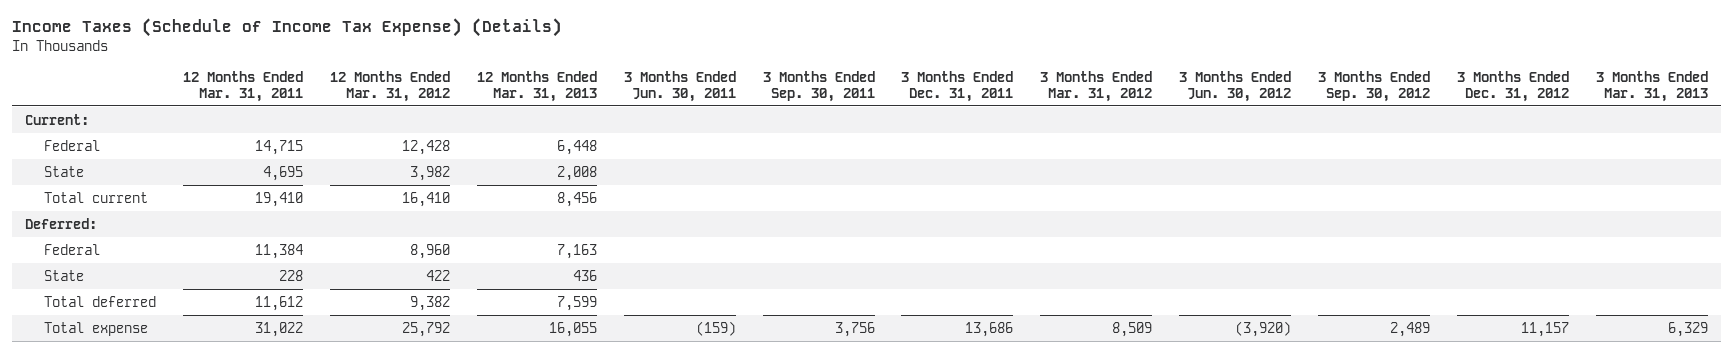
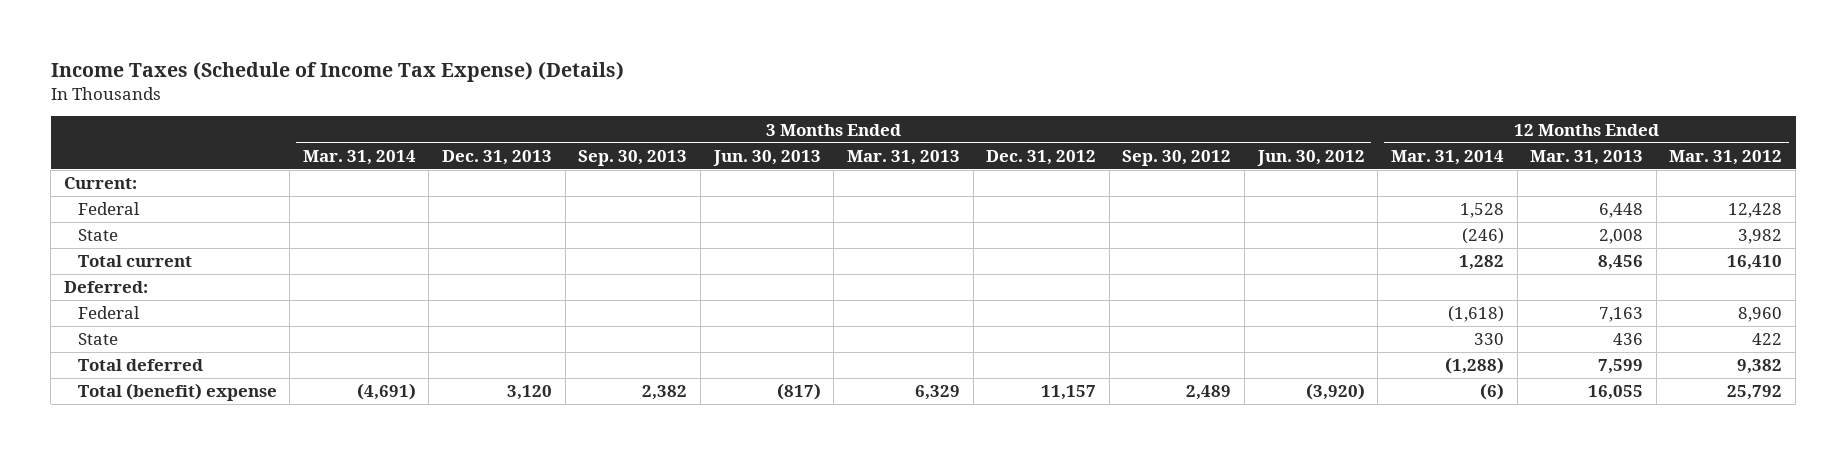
- | 12 Months Ended Mar. 31, 2011 | 12 Months Ended Mar. 31, 2012 | 12 Months Ended Mar. 31, 2013 | 3 Months Ended Jun. 30, 2011 | 3 Months Ended Sep. 30, 2011 | 3 Months Ended Dec. 31, 2011 | 3 Months Ended Mar. 31, 2012 | 3 Months Ended Jun. 30, 2012 | 3 Months Ended Sep. 30, 2012 | 3 Months Ended Dec. 31, 2012 | 3 Months Ended Mar. 31, 2013
+ | 3 Months Ended Mar. 31, 2014 | 3 Months Ended Dec. 31, 2013 | 3 Months Ended Sep. 30, 2013 | 3 Months Ended Jun. 30, 2013 | 3 Months Ended Mar. 31, 2013 | 3 Months Ended Dec. 31, 2012 | 3 Months Ended Sep. 30, 2012 | 3 Months Ended Jun. 30, 2012 | 12 Months Ended Mar. 31, 2014 | 12 Months Ended Mar. 31, 2013 | 12 Months Ended Mar. 31, 2012
- Total expense | 31,022 | 25,792 | 16,055 | (159) | 3,756 | 13,686 | 8,509 | (3,920) | 2,489 | 11,157 | 6,329
+ Total (benefit) expense | (4,691) | 3,120 | 2,382 | (817) | 6,329 | 11,157 | 2,489 | (3,920) | (6) | 16,055 | 25,792

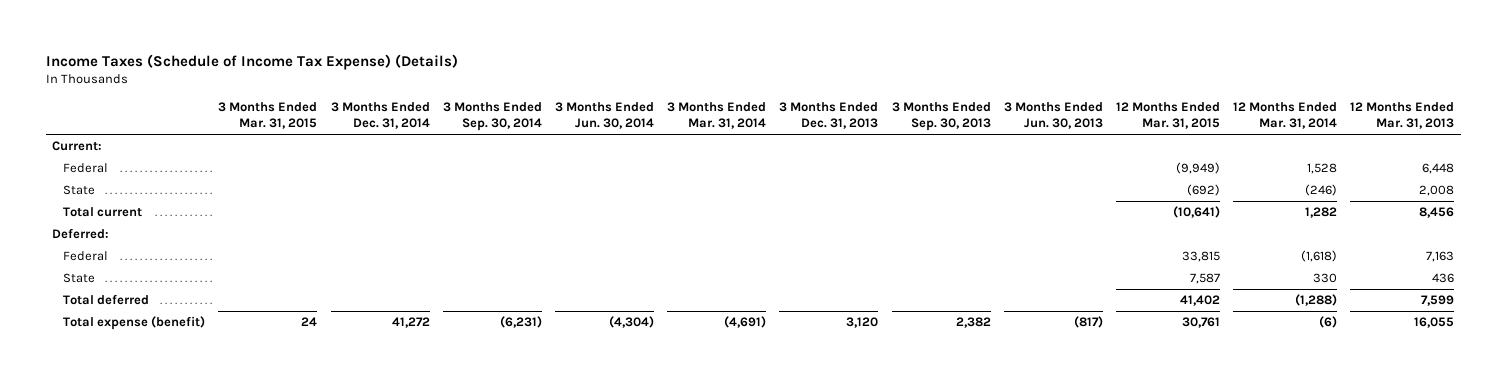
- | 3 Months Ended Mar. 31, 2014 | 3 Months Ended Dec. 31, 2013 | 3 Months Ended Sep. 30, 2013 | 3 Months Ended Jun. 30, 2013 | 3 Months Ended Mar. 31, 2013 | 3 Months Ended Dec. 31, 2012 | 3 Months Ended Sep. 30, 2012 | 3 Months Ended Jun. 30, 2012 | 12 Months Ended Mar. 31, 2014 | 12 Months Ended Mar. 31, 2013 | 12 Months Ended Mar. 31, 2012
+ | 3 Months Ended Mar. 31, 2015 | 3 Months Ended Dec. 31, 2014 | 3 Months Ended Sep. 30, 2014 | 3 Months Ended Jun. 30, 2014 | 3 Months Ended Mar. 31, 2014 | 3 Months Ended Dec. 31, 2013 | 3 Months Ended Sep. 30, 2013 | 3 Months Ended Jun. 30, 2013 | 12 Months Ended Mar. 31, 2015 | 12 Months Ended Mar. 31, 2014 | 12 Months Ended Mar. 31, 2013
- Total (benefit) expense | (4,691) | 3,120 | 2,382 | (817) | 6,329 | 11,157 | 2,489 | (3,920) | (6) | 16,055 | 25,792
+ Total expense (benefit) | 24 | 41,272 | (6,231) | (4,304) | (4,691) | 3,120 | 2,382 | (817) | 30,761 | (6) | 16,055

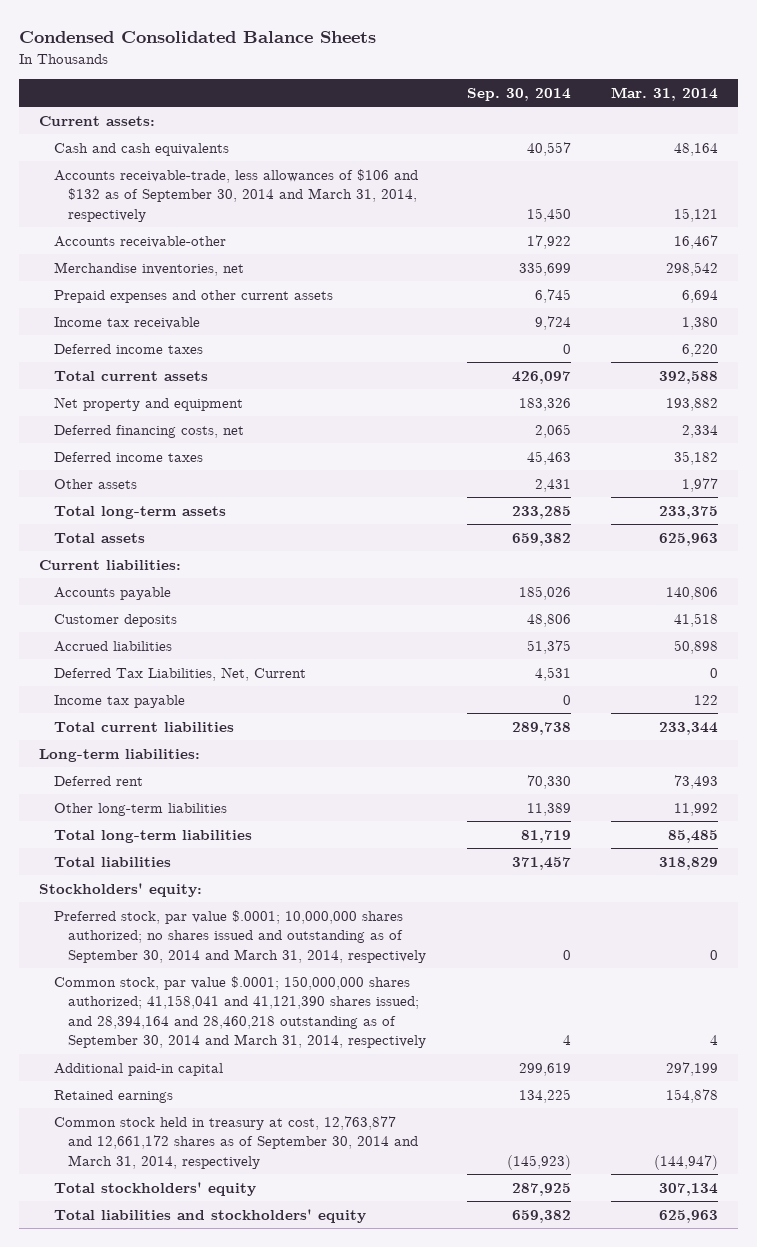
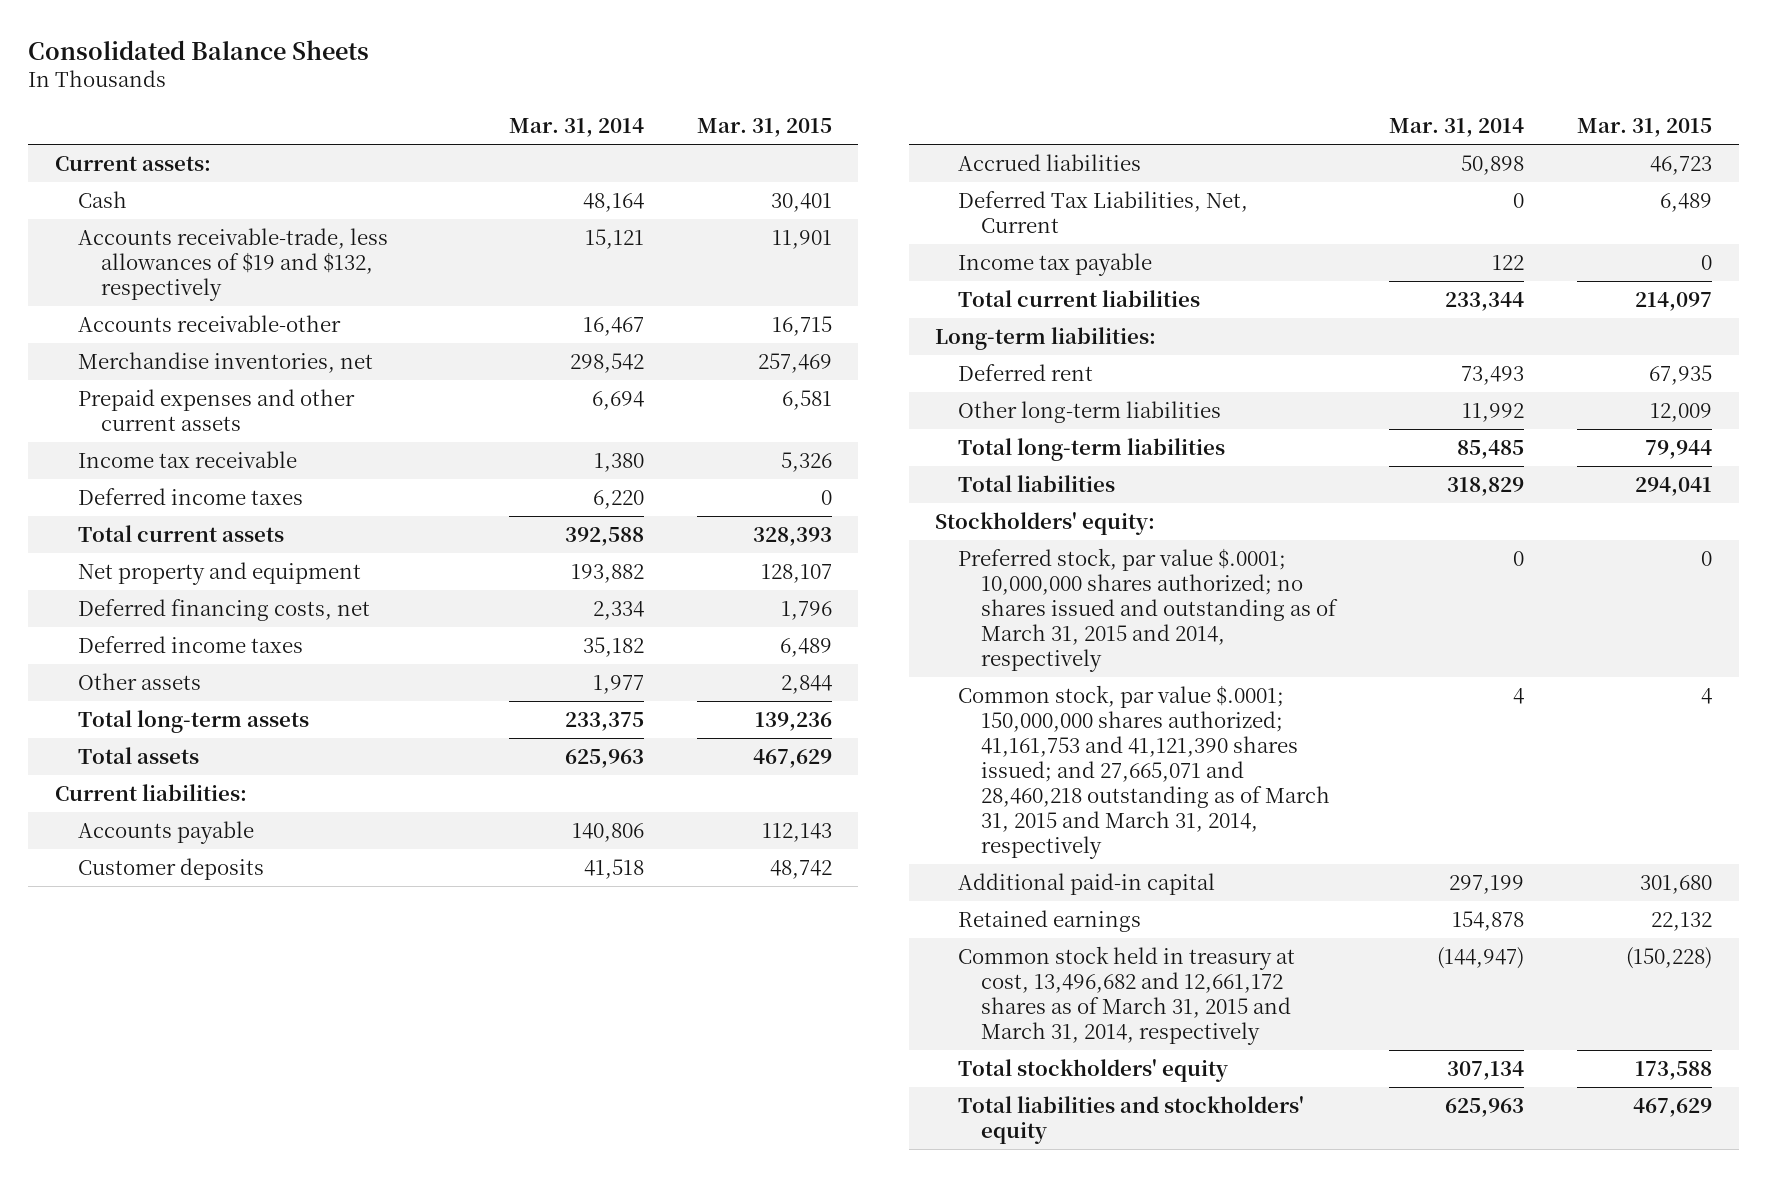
- Condensed Consolidated Balance Sheets
+ Consolidated Balance Sheets
- | Sep. 30, 2014 | Mar. 31, 2014
+ | Mar. 31, 2014 | Mar. 31, 2015
- Cash and cash equivalents | 40,557 | 48,164
- Accounts receivable-trade, less allowances of $106 and $132 as of September 30, 2014 and March 31, 2014, respectively | 15,450 | 15,121
+ Cash | 48,164 | 30,401
+ Accounts receivable-trade, less allowances of $19 and $132, respectively | 15,121 | 11,901
- Preferred stock, par value $.0001; 10,000,000 shares authorized; no shares issued and outstanding as of September 30, 2014 and March 31, 2014, respectively | 0 | 0
- Common stock, par value $.0001; 150,000,000 shares authorized; 41,158,041 and 41,121,390 shares issued; and 28,394,164 and 28,460,218 outstanding as of September 30, 2014 and March 31, 2014, respectively | 4 | 4
+ Preferred stock, par value $.0001; 10,000,000 shares authorized; no shares issued and outstanding as of March 31, 2015 and 2014, respectively | 0 | 0
+ Common stock, par value $.0001; 150,000,000 shares authorized; 41,161,753 and 41,121,390 shares issued; and 27,665,071 and 28,460,218 outstanding as of March 31, 2015 and March 31, 2014, respectively | 4 | 4
- Common stock held in treasury at cost, 12,763,877 and 12,661,172 shares as of September 30, 2014 and March 31, 2014, respectively | (145,923) | (144,947)
+ Common stock held in treasury at cost, 13,496,682 and 12,661,172 shares as of March 31, 2015 and March 31, 2014, respectively | (144,947) | (150,228)

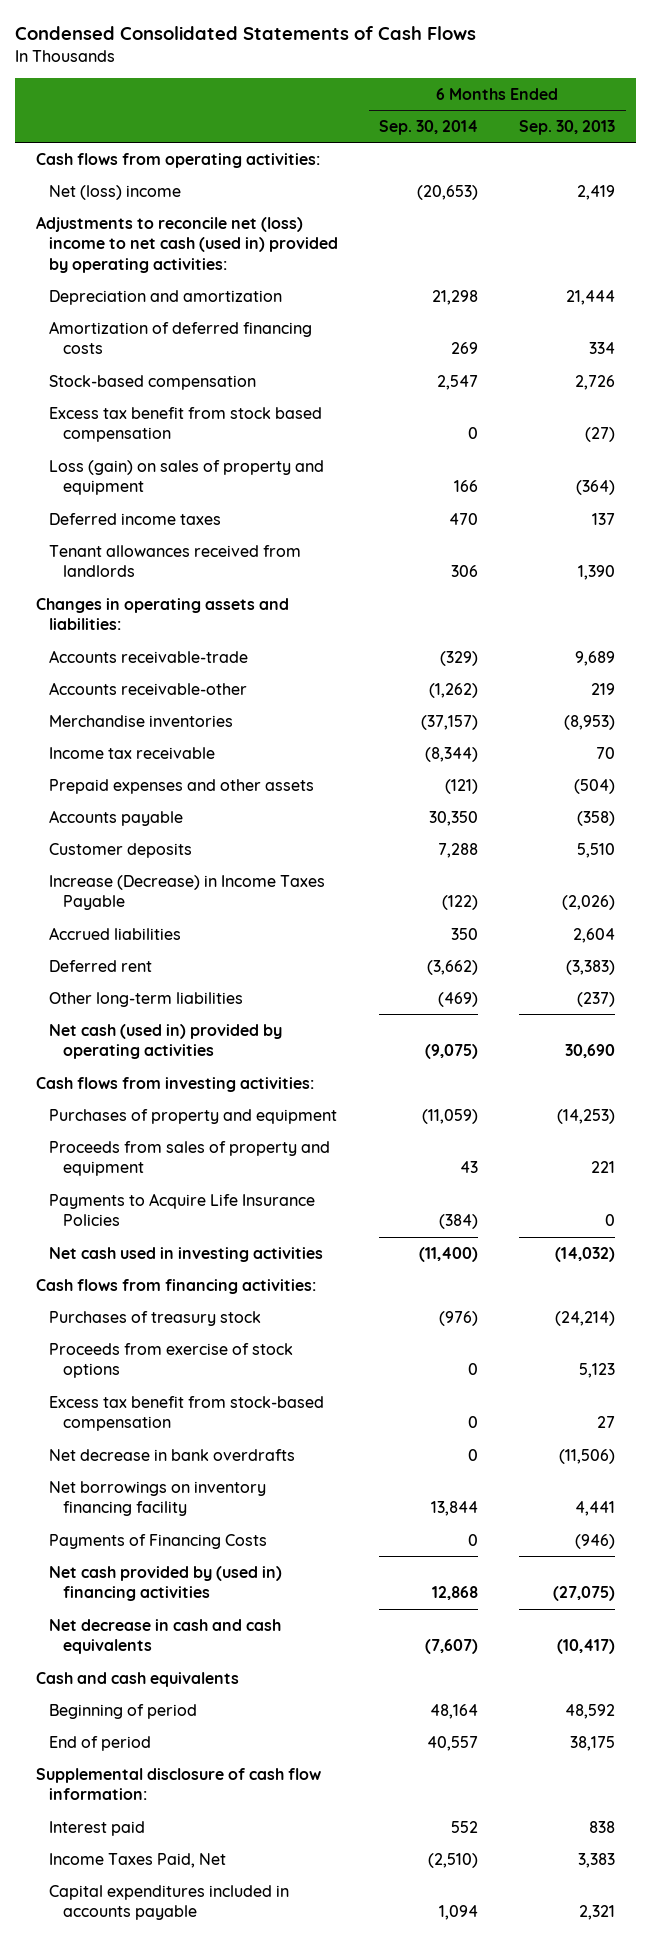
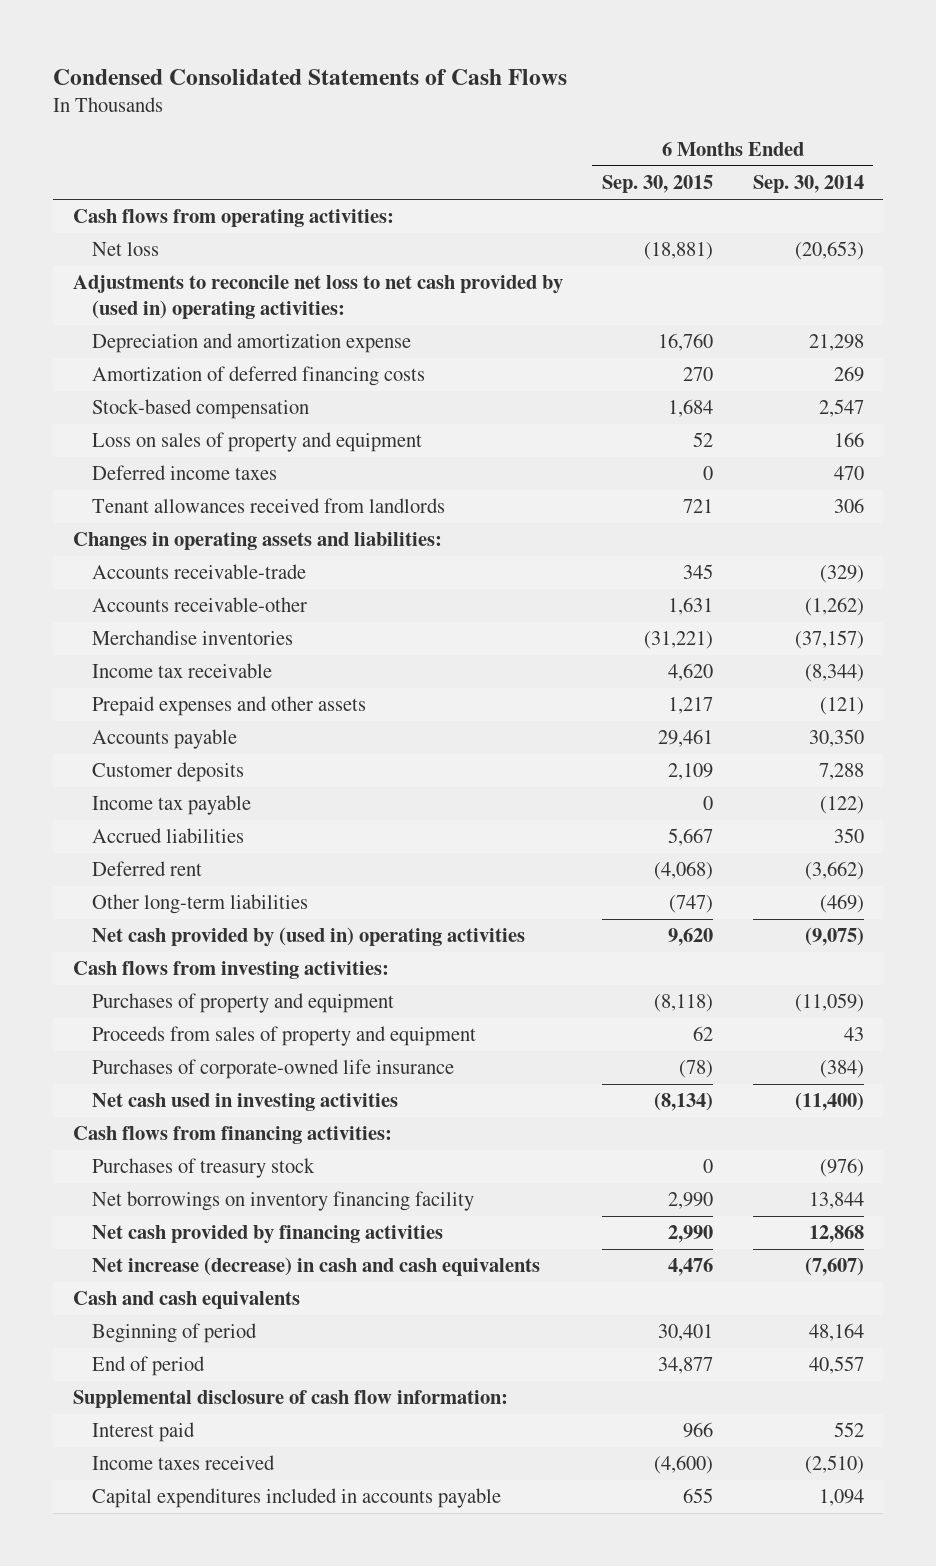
- | 6 Months Ended Sep. 30, 2014 | 6 Months Ended Sep. 30, 2013
+ | 6 Months Ended Sep. 30, 2015 | 6 Months Ended Sep. 30, 2014
- Net (loss) income | (20,653) | 2,419
- Adjustments to reconcile net (loss) income to net cash (used in) provided by operating activities:
- Depreciation and amortization | 21,298 | 21,444
+ Net loss | (18,881) | (20,653)
+ Adjustments to reconcile net loss to net cash provided by (used in) operating activities:
+ Depreciation and amortization expense | 16,760 | 21,298
- Excess tax benefit from stock based compensation | 0 | (27)
- Loss (gain) on sales of property and equipment | 166 | (364)
+ Loss on sales of property and equipment | 52 | 166
- Increase (Decrease) in Income Taxes Payable | (122) | (2,026)
+ Income tax payable | 0 | (122)
- Net cash (used in) provided by operating activities | (9,075) | 30,690
+ Net cash provided by (used in) operating activities | 9,620 | (9,075)
- Payments to Acquire Life Insurance Policies | (384) | 0
+ Purchases of corporate-owned life insurance | (78) | (384)
- Proceeds from exercise of stock options | 0 | 5,123
- Excess tax benefit from stock-based compensation | 0 | 27
- Net decrease in bank overdrafts | 0 | (11,506)
- Payments of Financing Costs | 0 | (946)
- Net cash provided by (used in) financing activities | 12,868 | (27,075)
- Net decrease in cash and cash equivalents | (7,607) | (10,417)
+ Net cash provided by financing activities | 2,990 | 12,868
+ Net increase (decrease) in cash and cash equivalents | 4,476 | (7,607)
- Income Taxes Paid, Net | (2,510) | 3,383
+ Income taxes received | (4,600) | (2,510)

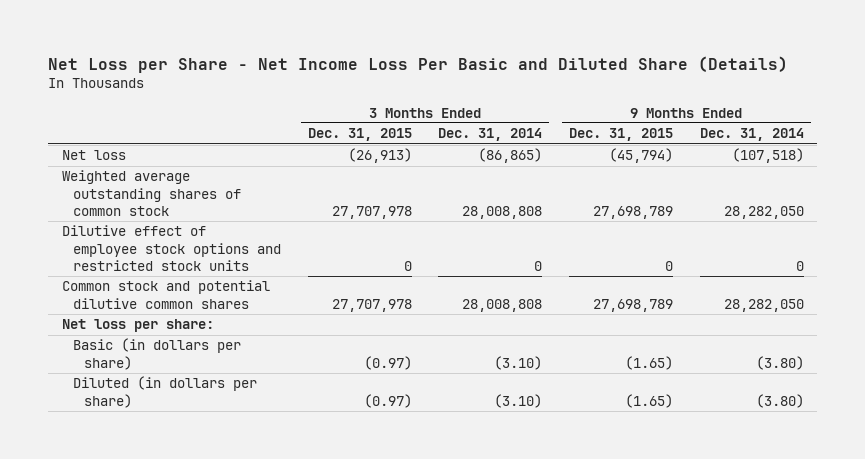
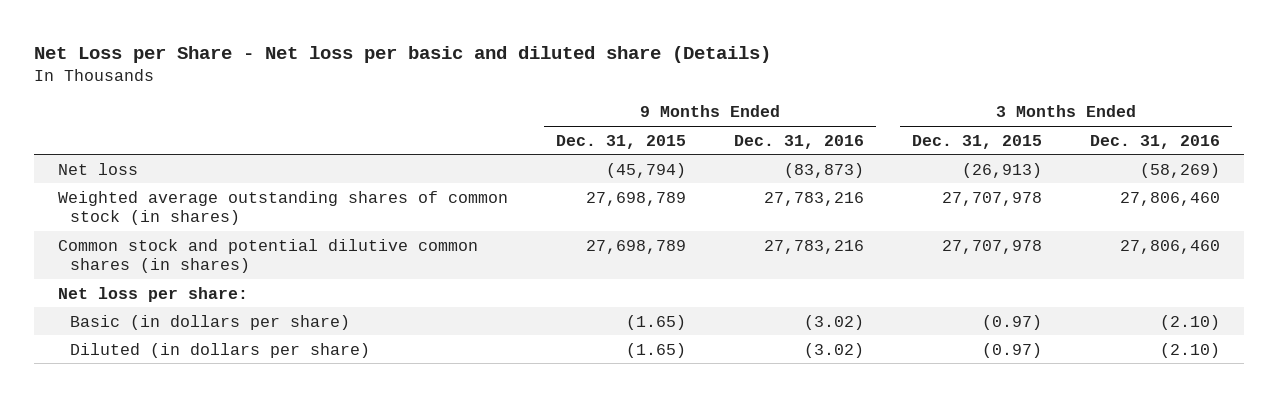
- Net Loss per Share - Net Income Loss Per Basic and Diluted Share (Details)
+ Net Loss per Share - Net loss per basic and diluted share (Details)
- | 3 Months Ended Dec. 31, 2015 | 3 Months Ended Dec. 31, 2014 | 9 Months Ended Dec. 31, 2015 | 9 Months Ended Dec. 31, 2014
+ | 9 Months Ended Dec. 31, 2015 | 9 Months Ended Dec. 31, 2016 | 3 Months Ended Dec. 31, 2015 | 3 Months Ended Dec. 31, 2016
- Weighted average outstanding shares of common stock | 27,707,978 | 28,008,808 | 27,698,789 | 28,282,050
- Dilutive effect of employee stock options and restricted stock units | 0 | 0 | 0 | 0
- Common stock and potential dilutive common shares | 27,707,978 | 28,008,808 | 27,698,789 | 28,282,050
+ Weighted average outstanding shares of common stock (in shares) | 27,698,789 | 27,783,216 | 27,707,978 | 27,806,460
+ Common stock and potential dilutive common shares (in shares) | 27,698,789 | 27,783,216 | 27,707,978 | 27,806,460

